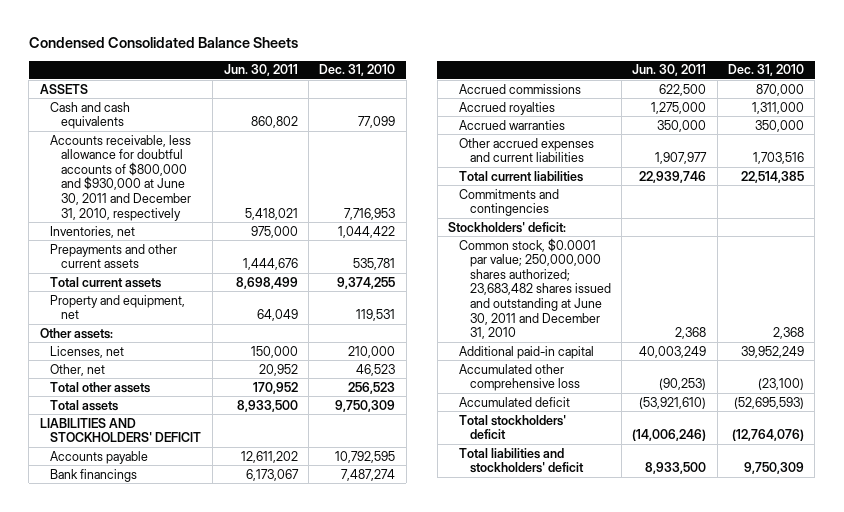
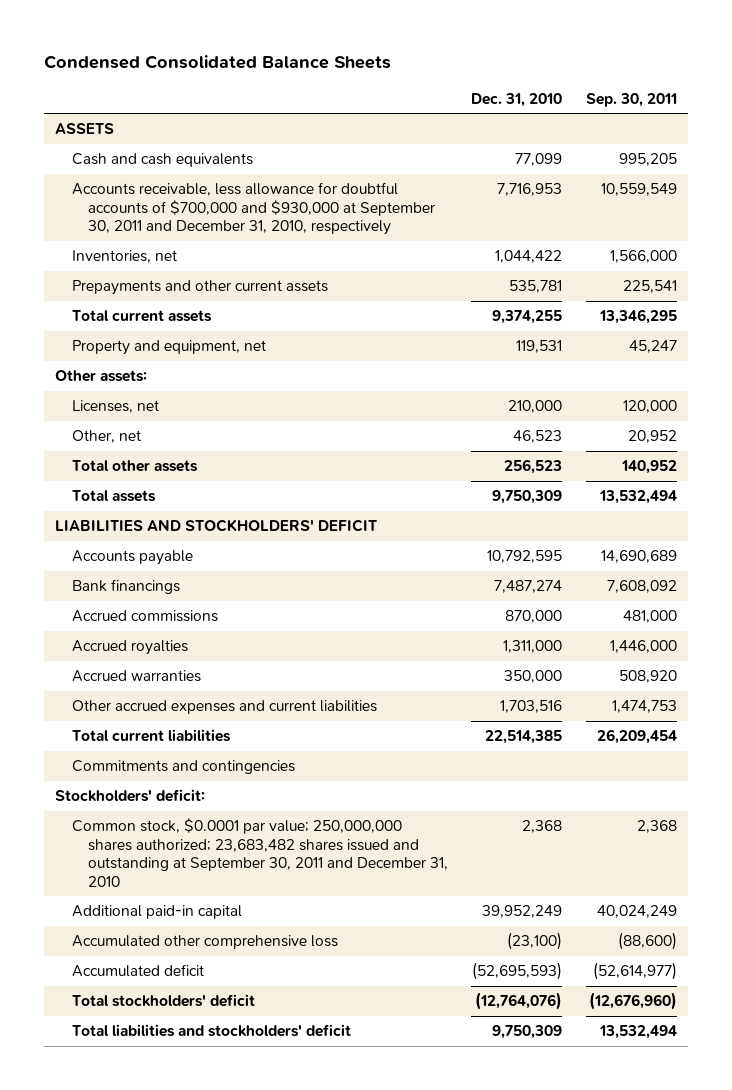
- | Jun. 30, 2011 | Dec. 31, 2010
+ | Dec. 31, 2010 | Sep. 30, 2011
- Accounts receivable, less allowance for doubtful accounts of $800,000 and $930,000 at June 30, 2011 and December 31, 2010, respectively | 5,418,021 | 7,716,953
+ Accounts receivable, less allowance for doubtful accounts of $700,000 and $930,000 at September 30, 2011 and December 31, 2010, respectively | 7,716,953 | 10,559,549
- Common stock, $0.0001 par value; 250,000,000 shares authorized; 23,683,482 shares issued and outstanding at June 30, 2011 and December 31, 2010 | 2,368 | 2,368
+ Common stock, $0.0001 par value; 250,000,000 shares authorized; 23,683,482 shares issued and outstanding at September 30, 2011 and December 31, 2010 | 2,368 | 2,368

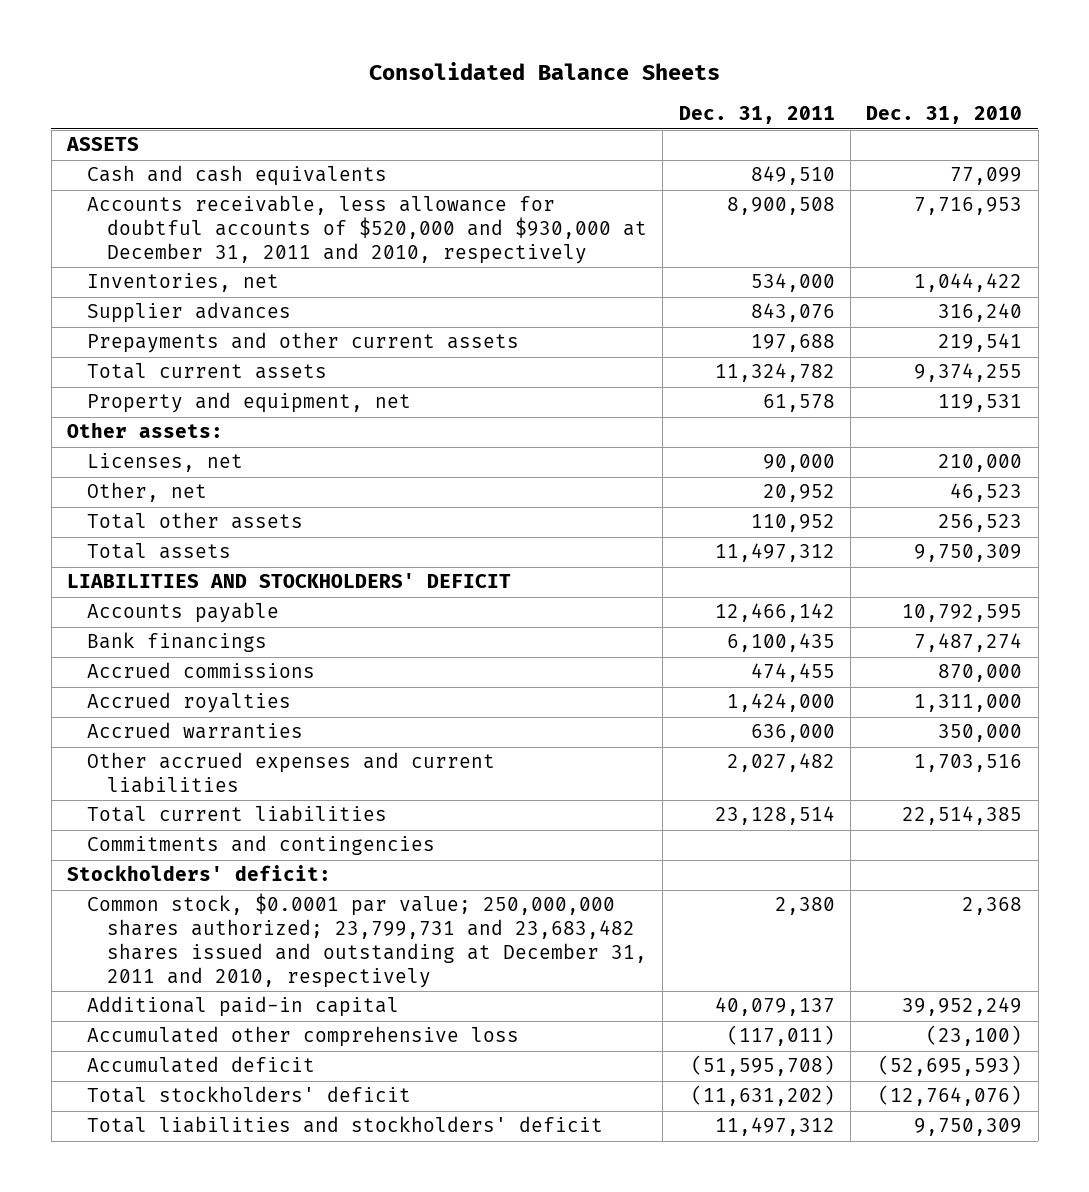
- Condensed Consolidated Balance Sheets
+ Consolidated Balance Sheets
- | Dec. 31, 2010 | Sep. 30, 2011
+ | Dec. 31, 2011 | Dec. 31, 2010
- Accounts receivable, less allowance for doubtful accounts of $700,000 and $930,000 at September 30, 2011 and December 31, 2010, respectively | 7,716,953 | 10,559,549
+ Accounts receivable, less allowance for doubtful accounts of $520,000 and $930,000 at December 31, 2011 and 2010, respectively | 8,900,508 | 7,716,953
- Prepayments and other current assets | 535,781 | 225,541
+ Supplier advances | 843,076 | 316,240
+ Prepayments and other current assets | 197,688 | 219,541
- Common stock, $0.0001 par value; 250,000,000 shares authorized; 23,683,482 shares issued and outstanding at September 30, 2011 and December 31, 2010 | 2,368 | 2,368
+ Common stock, $0.0001 par value; 250,000,000 shares authorized; 23,799,731 and 23,683,482 shares issued and outstanding at December 31, 2011 and 2010, respectively | 2,380 | 2,368

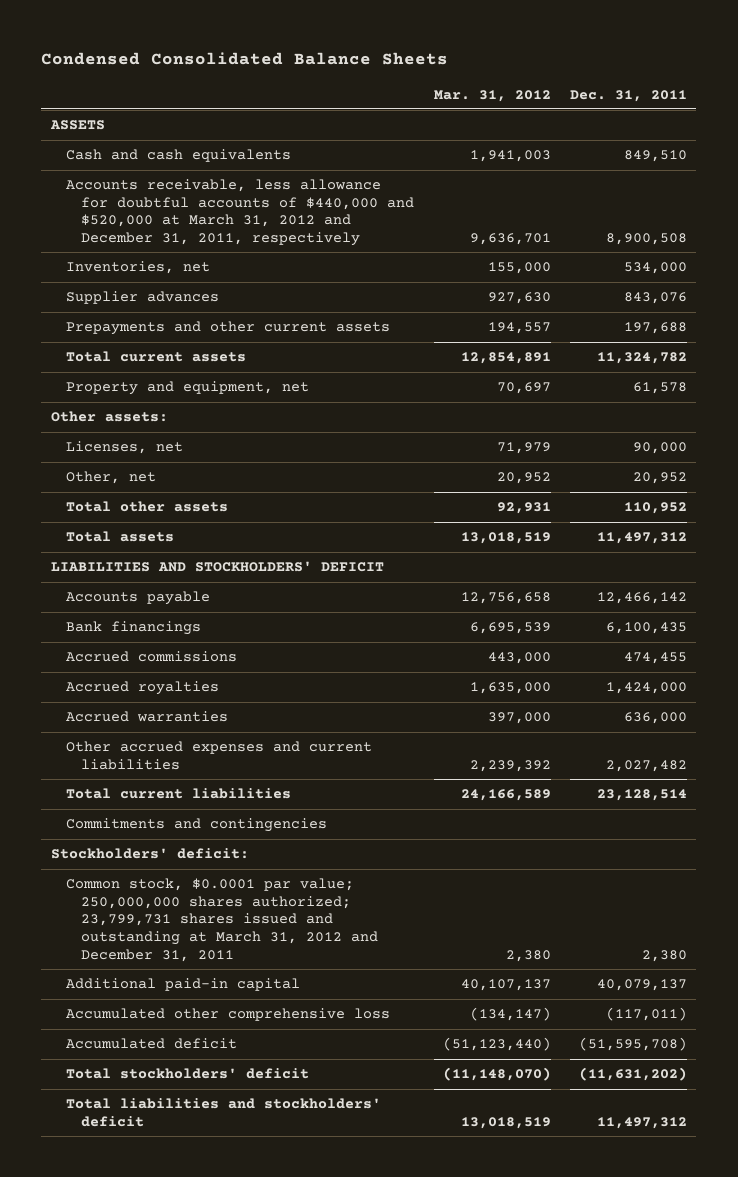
- Consolidated Balance Sheets
+ Condensed Consolidated Balance Sheets
- | Dec. 31, 2011 | Dec. 31, 2010
+ | Mar. 31, 2012 | Dec. 31, 2011
- Accounts receivable, less allowance for doubtful accounts of $520,000 and $930,000 at December 31, 2011 and 2010, respectively | 8,900,508 | 7,716,953
+ Accounts receivable, less allowance for doubtful accounts of $440,000 and $520,000 at March 31, 2012 and December 31, 2011, respectively | 9,636,701 | 8,900,508
- Common stock, $0.0001 par value; 250,000,000 shares authorized; 23,799,731 and 23,683,482 shares issued and outstanding at December 31, 2011 and 2010, respectively | 2,380 | 2,368
+ Common stock, $0.0001 par value; 250,000,000 shares authorized; 23,799,731 shares issued and outstanding at March 31, 2012 and December 31, 2011 | 2,380 | 2,380

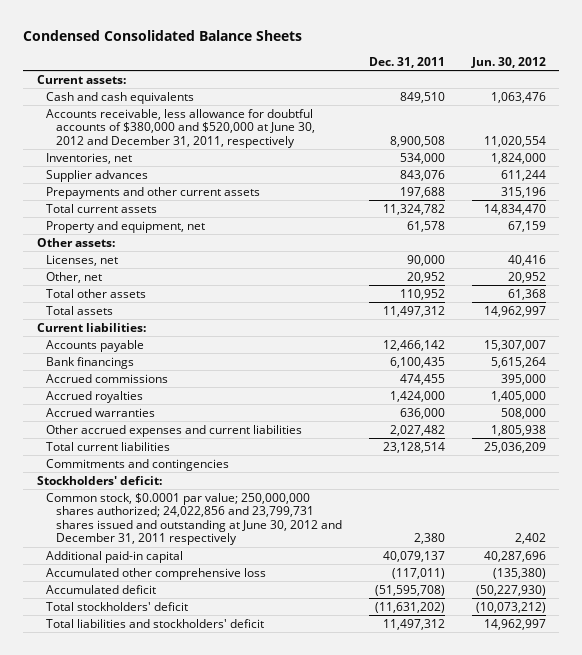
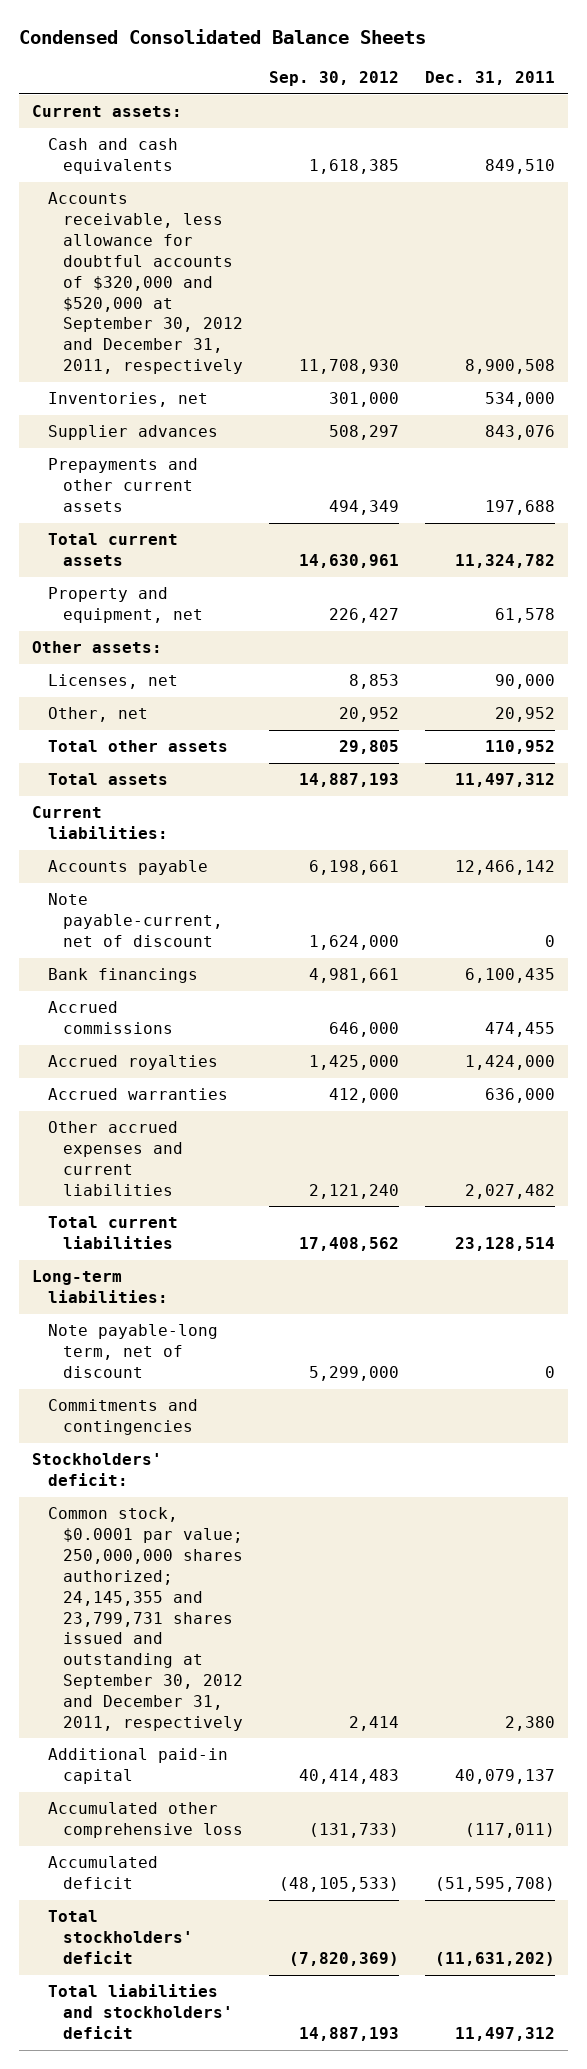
- | Dec. 31, 2011 | Jun. 30, 2012
+ | Sep. 30, 2012 | Dec. 31, 2011
- Accounts receivable, less allowance for doubtful accounts of $380,000 and $520,000 at June 30, 2012 and December 31, 2011, respectively | 8,900,508 | 11,020,554
+ Accounts receivable, less allowance for doubtful accounts of $320,000 and $520,000 at September 30, 2012 and December 31, 2011, respectively | 11,708,930 | 8,900,508
+ Note payable-current, net of discount | 1,624,000 | 0
+ Long-term liabilities:
+ Note payable-long term, net of discount | 5,299,000 | 0
- Common stock, $0.0001 par value; 250,000,000 shares authorized; 24,022,856 and 23,799,731 shares issued and outstanding at June 30, 2012 and December 31, 2011 respectively | 2,380 | 2,402
+ Common stock, $0.0001 par value; 250,000,000 shares authorized; 24,145,355 and 23,799,731 shares issued and outstanding at September 30, 2012 and December 31, 2011, respectively | 2,414 | 2,380

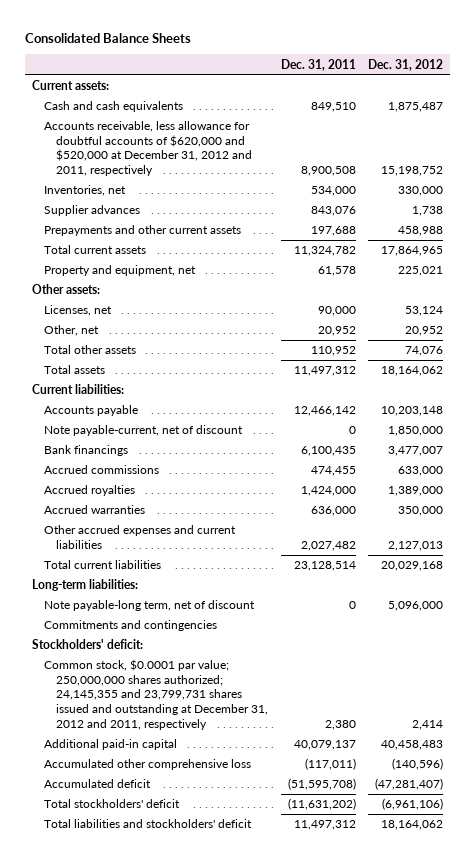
- Condensed Consolidated Balance Sheets
+ Consolidated Balance Sheets
- | Sep. 30, 2012 | Dec. 31, 2011
+ | Dec. 31, 2011 | Dec. 31, 2012
- Accounts receivable, less allowance for doubtful accounts of $320,000 and $520,000 at September 30, 2012 and December 31, 2011, respectively | 11,708,930 | 8,900,508
+ Accounts receivable, less allowance for doubtful accounts of $620,000 and $520,000 at December 31, 2012 and 2011, respectively | 8,900,508 | 15,198,752
- Common stock, $0.0001 par value; 250,000,000 shares authorized; 24,145,355 and 23,799,731 shares issued and outstanding at September 30, 2012 and December 31, 2011, respectively | 2,414 | 2,380
+ Common stock, $0.0001 par value; 250,000,000 shares authorized; 24,145,355 and 23,799,731 shares issued and outstanding at December 31, 2012 and 2011, respectively | 2,380 | 2,414

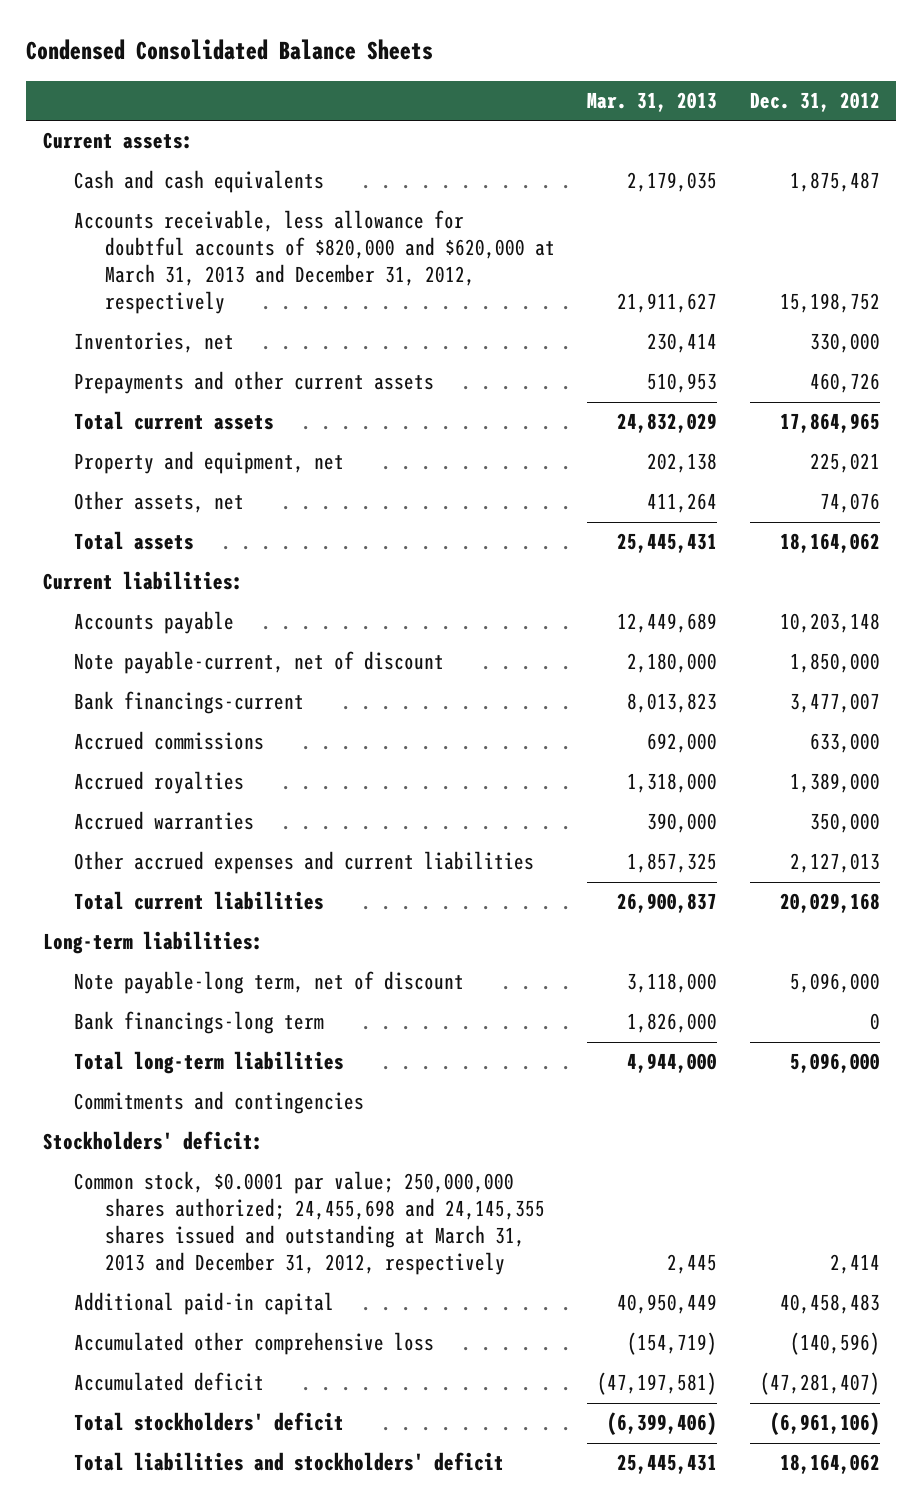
- Consolidated Balance Sheets
+ Condensed Consolidated Balance Sheets
- | Dec. 31, 2011 | Dec. 31, 2012
+ | Mar. 31, 2013 | Dec. 31, 2012
- Accounts receivable, less allowance for doubtful accounts of $620,000 and $520,000 at December 31, 2012 and 2011, respectively | 8,900,508 | 15,198,752
+ Accounts receivable, less allowance for doubtful accounts of $820,000 and $620,000 at March 31, 2013 and December 31, 2012, respectively | 21,911,627 | 15,198,752
- Supplier advances | 843,076 | 1,738
- Prepayments and other current assets | 197,688 | 458,988
+ Prepayments and other current assets | 510,953 | 460,726
- Other assets:
- Licenses, net | 90,000 | 53,124
- Other, net | 20,952 | 20,952
- Total other assets | 110,952 | 74,076
+ Other assets, net | 411,264 | 74,076
- Bank financings | 6,100,435 | 3,477,007
+ Bank financings-current | 8,013,823 | 3,477,007
+ Bank financings-long term | 1,826,000 | 0
+ Total long-term liabilities | 4,944,000 | 5,096,000
- Common stock, $0.0001 par value; 250,000,000 shares authorized; 24,145,355 and 23,799,731 shares issued and outstanding at December 31, 2012 and 2011, respectively | 2,380 | 2,414
+ Common stock, $0.0001 par value; 250,000,000 shares authorized; 24,455,698 and 24,145,355 shares issued and outstanding at March 31, 2013 and December 31, 2012, respectively | 2,445 | 2,414

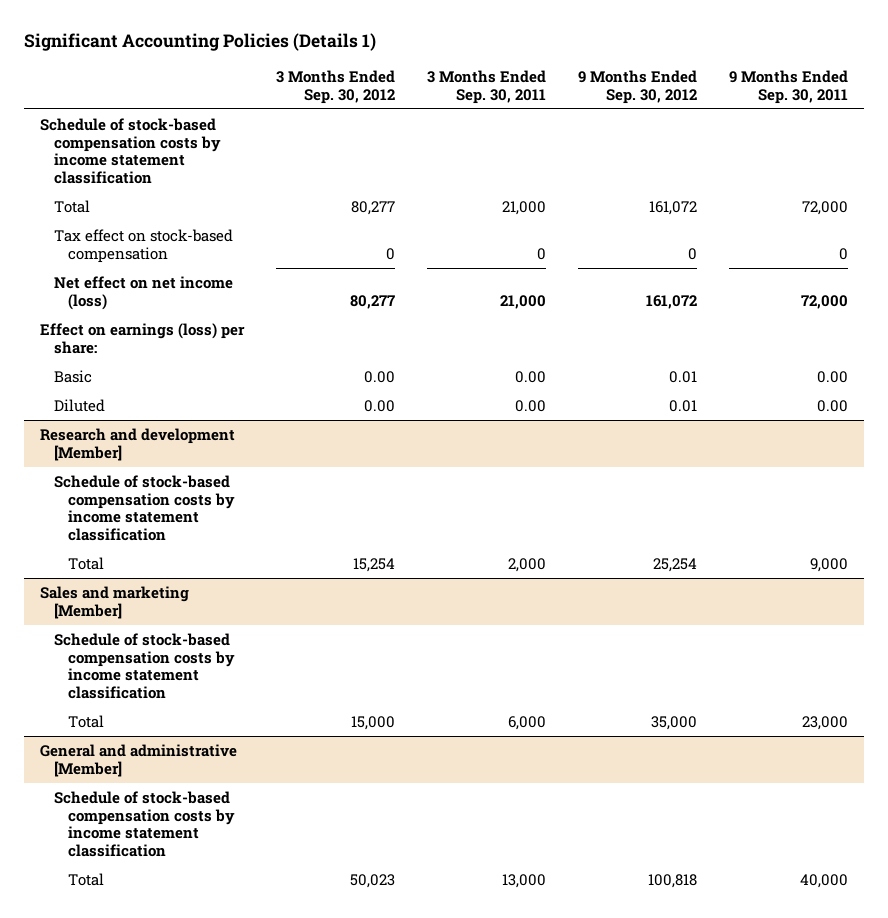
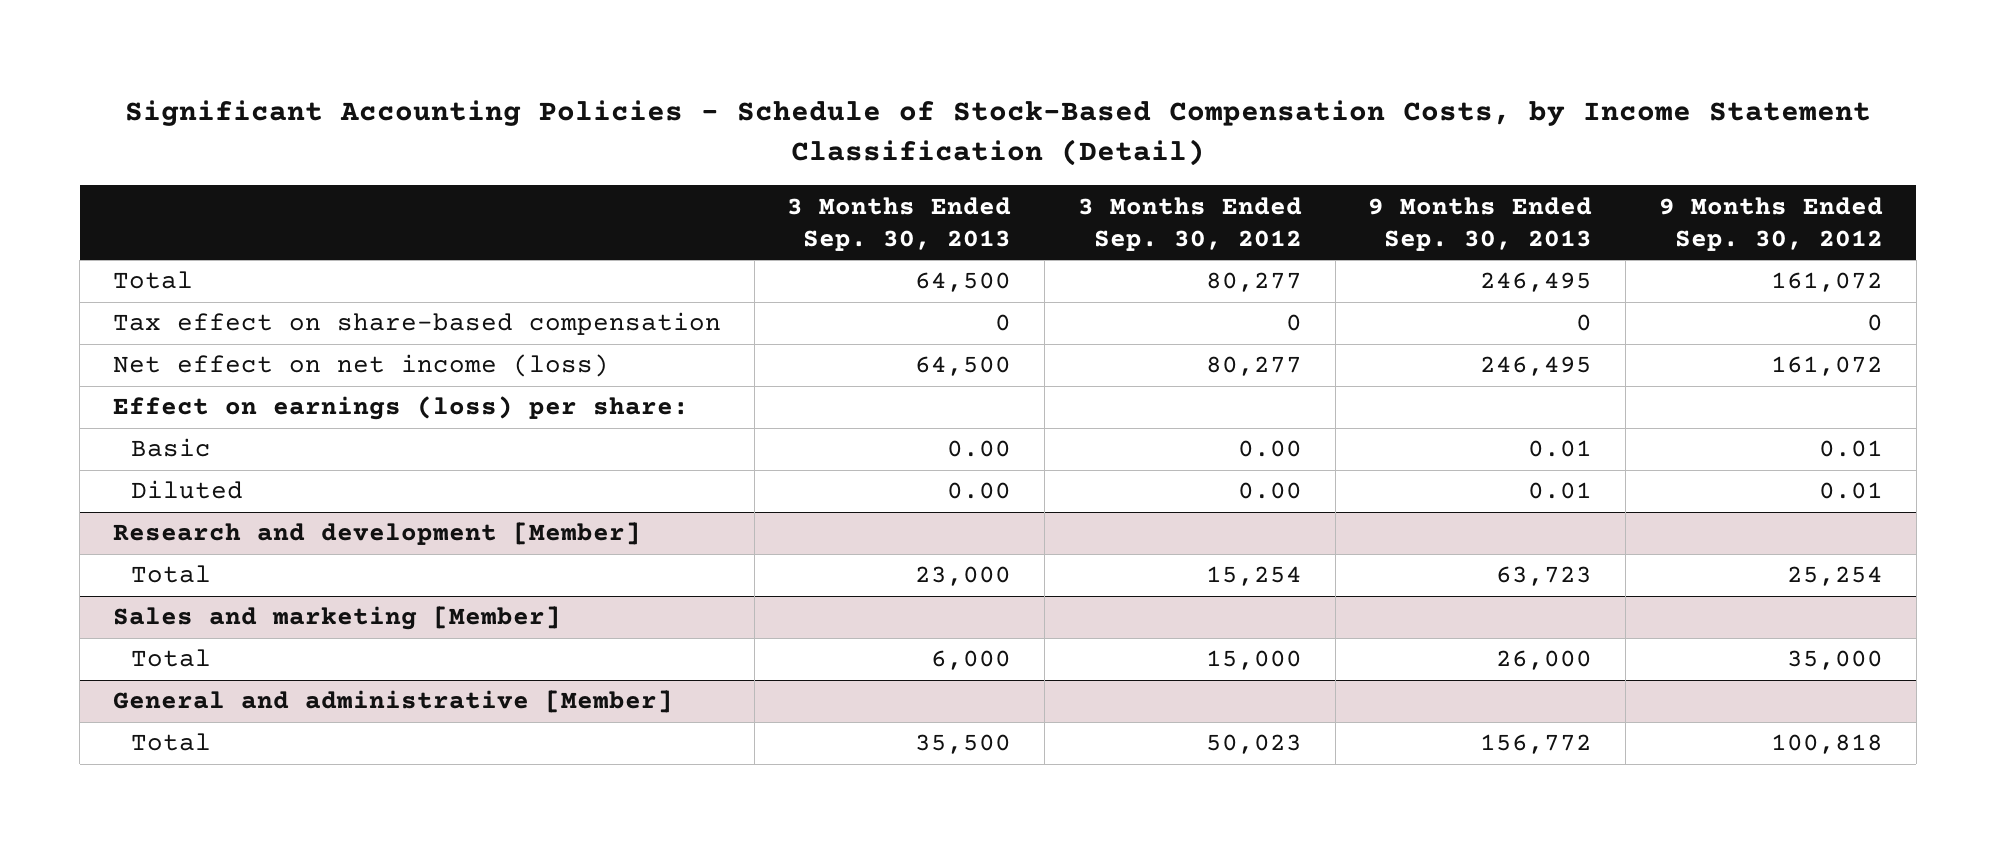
- Significant Accounting Policies (Details 1)
+ Significant Accounting Policies - Schedule of Stock-Based Compensation Costs, by Income Statement Classification (Detail)
- | 3 Months Ended Sep. 30, 2012 | 3 Months Ended Sep. 30, 2011 | 9 Months Ended Sep. 30, 2012 | 9 Months Ended Sep. 30, 2011
+ | 3 Months Ended Sep. 30, 2013 | 3 Months Ended Sep. 30, 2012 | 9 Months Ended Sep. 30, 2013 | 9 Months Ended Sep. 30, 2012
- Schedule of stock-based compensation costs by income statement classification
- Tax effect on stock-based compensation | 0 | 0 | 0 | 0
+ Tax effect on share-based compensation | 0 | 0 | 0 | 0
@ Research and development [Member]
- Schedule of stock-based compensation costs by income statement classification
@ Sales and marketing [Member]
- Schedule of stock-based compensation costs by income statement classification
@ General and administrative [Member]
- Schedule of stock-based compensation costs by income statement classification

